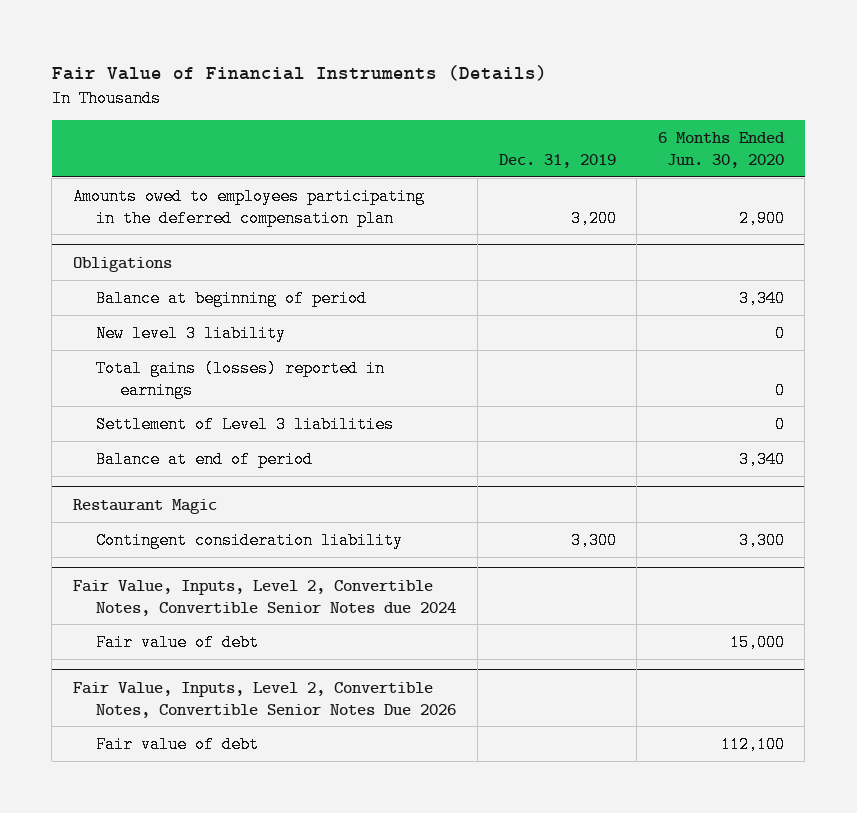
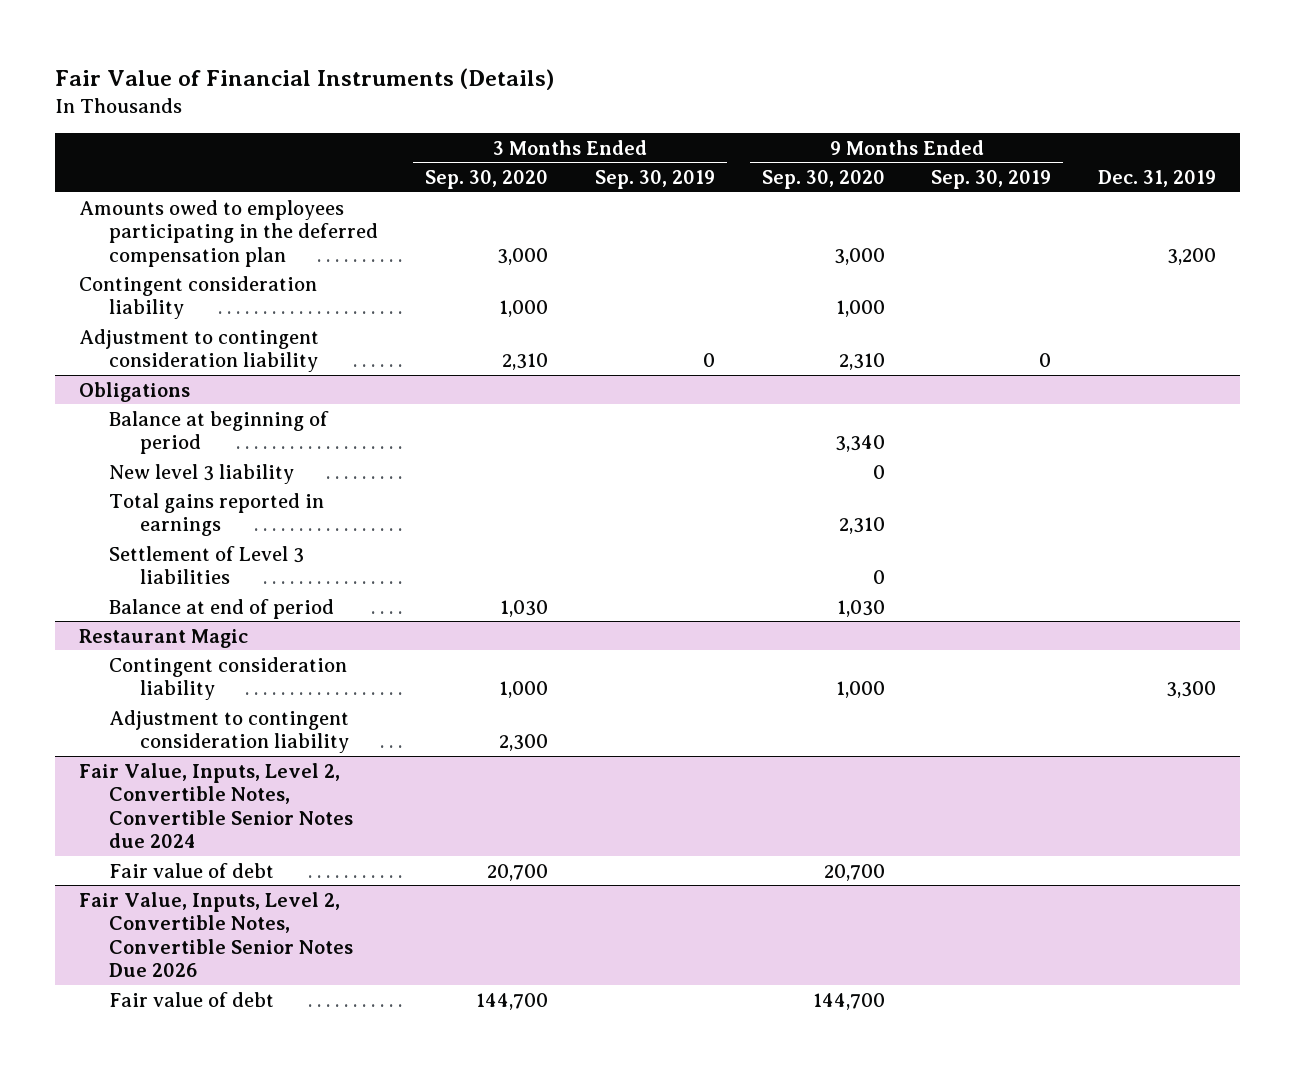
- | Dec. 31, 2019 | 6 Months Ended Jun. 30, 2020
+ | 3 Months Ended Sep. 30, 2020 | 3 Months Ended Sep. 30, 2019 | 9 Months Ended Sep. 30, 2020 | 9 Months Ended Sep. 30, 2019 | Dec. 31, 2019
+ Contingent consideration liability | 1,000 | | 1,000 | |
+ Adjustment to contingent consideration liability | 2,310 | 0 | 2,310 | 0 |
@ Obligations
- Total gains (losses) reported in earnings | | 0
+ Total gains reported in earnings | | | 2,310 | |
@ Restaurant Magic
+ Adjustment to contingent consideration liability | 2,300 | | | |

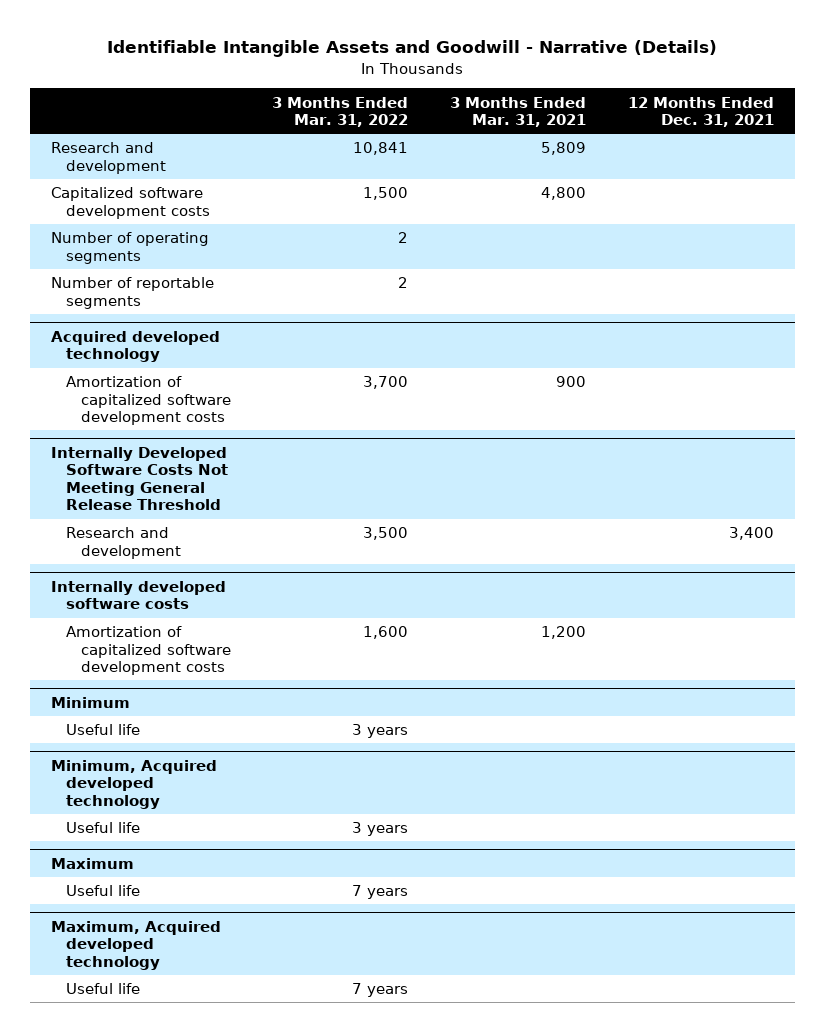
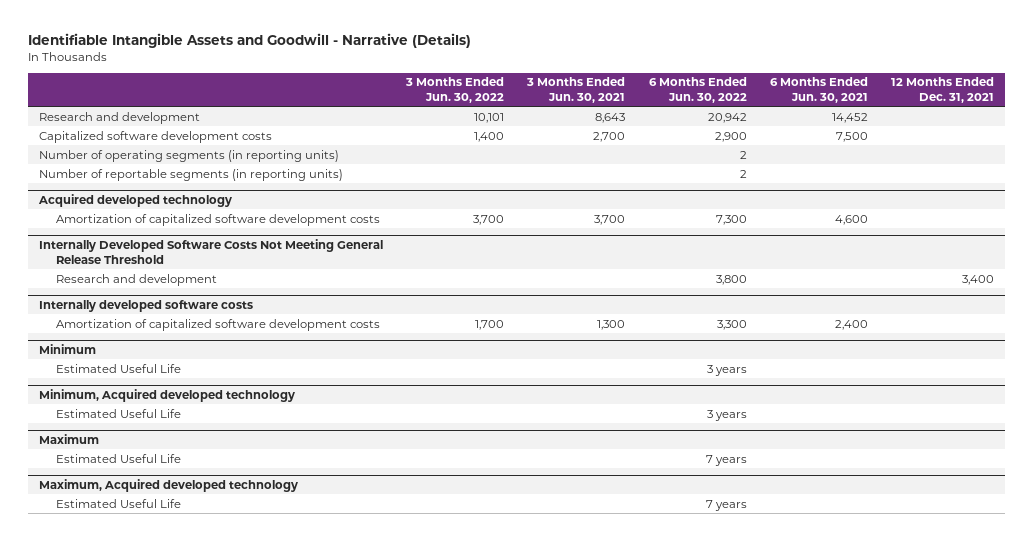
- | 3 Months Ended Mar. 31, 2022 | 3 Months Ended Mar. 31, 2021 | 12 Months Ended Dec. 31, 2021
+ | 3 Months Ended Jun. 30, 2022 | 3 Months Ended Jun. 30, 2021 | 6 Months Ended Jun. 30, 2022 | 6 Months Ended Jun. 30, 2021 | 12 Months Ended Dec. 31, 2021
- Number of operating segments | 2 | |
- Number of reportable segments | 2 | |
+ Number of operating segments (in reporting units) | | | 2 | |
+ Number of reportable segments (in reporting units) | | | 2 | |
@ Minimum
- Useful life | 3 years | |
+ Estimated Useful Life | | | 3 years | |
@ Minimum, Acquired developed technology
- Useful life | 3 years | |
+ Estimated Useful Life | | | 3 years | |
@ Maximum
- Useful life | 7 years | |
+ Estimated Useful Life | | | 7 years | |
@ Maximum, Acquired developed technology
- Useful life | 7 years | |
+ Estimated Useful Life | | | 7 years | |

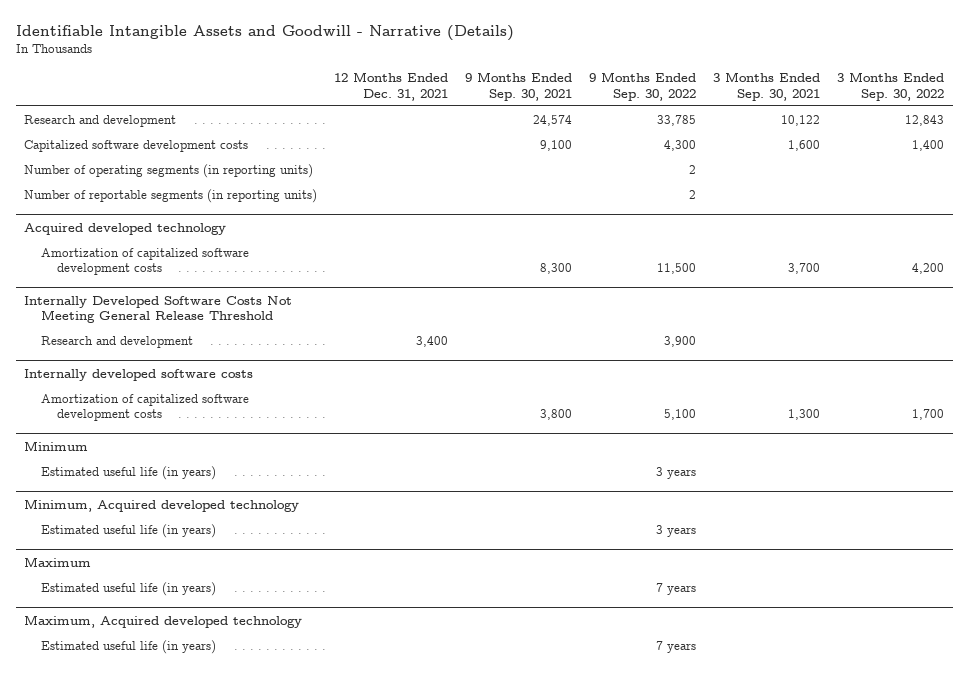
- | 3 Months Ended Jun. 30, 2022 | 3 Months Ended Jun. 30, 2021 | 6 Months Ended Jun. 30, 2022 | 6 Months Ended Jun. 30, 2021 | 12 Months Ended Dec. 31, 2021
+ | 12 Months Ended Dec. 31, 2021 | 9 Months Ended Sep. 30, 2021 | 9 Months Ended Sep. 30, 2022 | 3 Months Ended Sep. 30, 2021 | 3 Months Ended Sep. 30, 2022
@ Minimum
- Estimated Useful Life | | | 3 years | |
+ Estimated useful life (in years) | | | 3 years | |
@ Minimum, Acquired developed technology
- Estimated Useful Life | | | 3 years | |
+ Estimated useful life (in years) | | | 3 years | |
@ Maximum
- Estimated Useful Life | | | 7 years | |
+ Estimated useful life (in years) | | | 7 years | |
@ Maximum, Acquired developed technology
- Estimated Useful Life | | | 7 years | |
+ Estimated useful life (in years) | | | 7 years | |

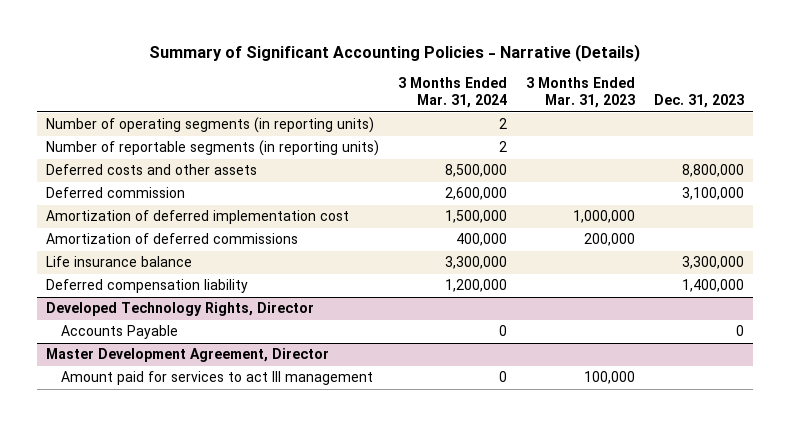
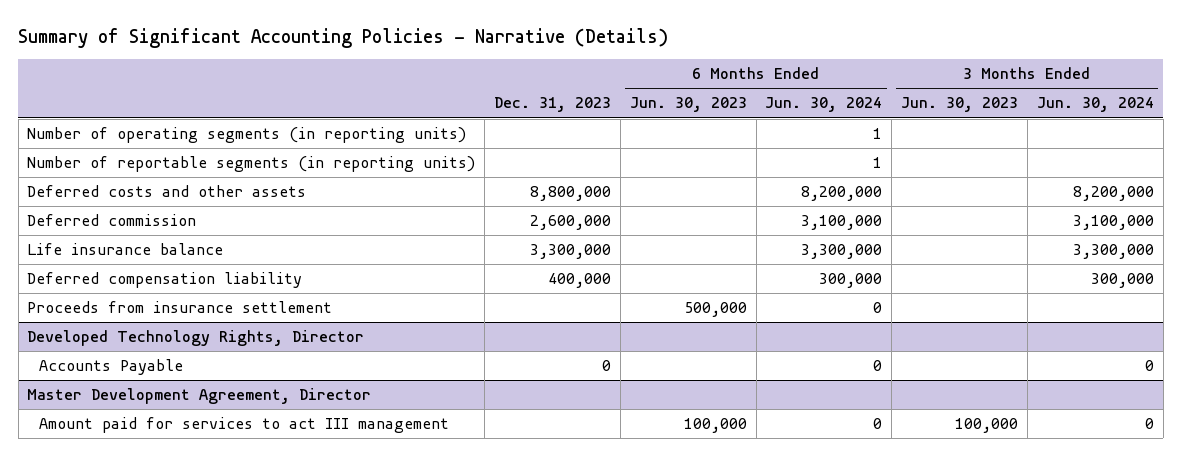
- | 3 Months Ended Mar. 31, 2024 | 3 Months Ended Mar. 31, 2023 | Dec. 31, 2023
+ | Dec. 31, 2023 | 6 Months Ended Jun. 30, 2023 | 6 Months Ended Jun. 30, 2024 | 3 Months Ended Jun. 30, 2023 | 3 Months Ended Jun. 30, 2024
- Deferred commission | 2,600,000 | | 3,100,000
- Amortization of deferred implementation cost | 1,500,000 | 1,000,000 |
- Amortization of deferred commissions | 400,000 | 200,000 |
+ Deferred commission | 2,600,000 | | 3,100,000 | | 3,100,000
- Deferred compensation liability | 1,200,000 | | 1,400,000
+ Deferred compensation liability | 400,000 | | 300,000 | | 300,000
+ Proceeds from insurance settlement | | 500,000 | 0 | |

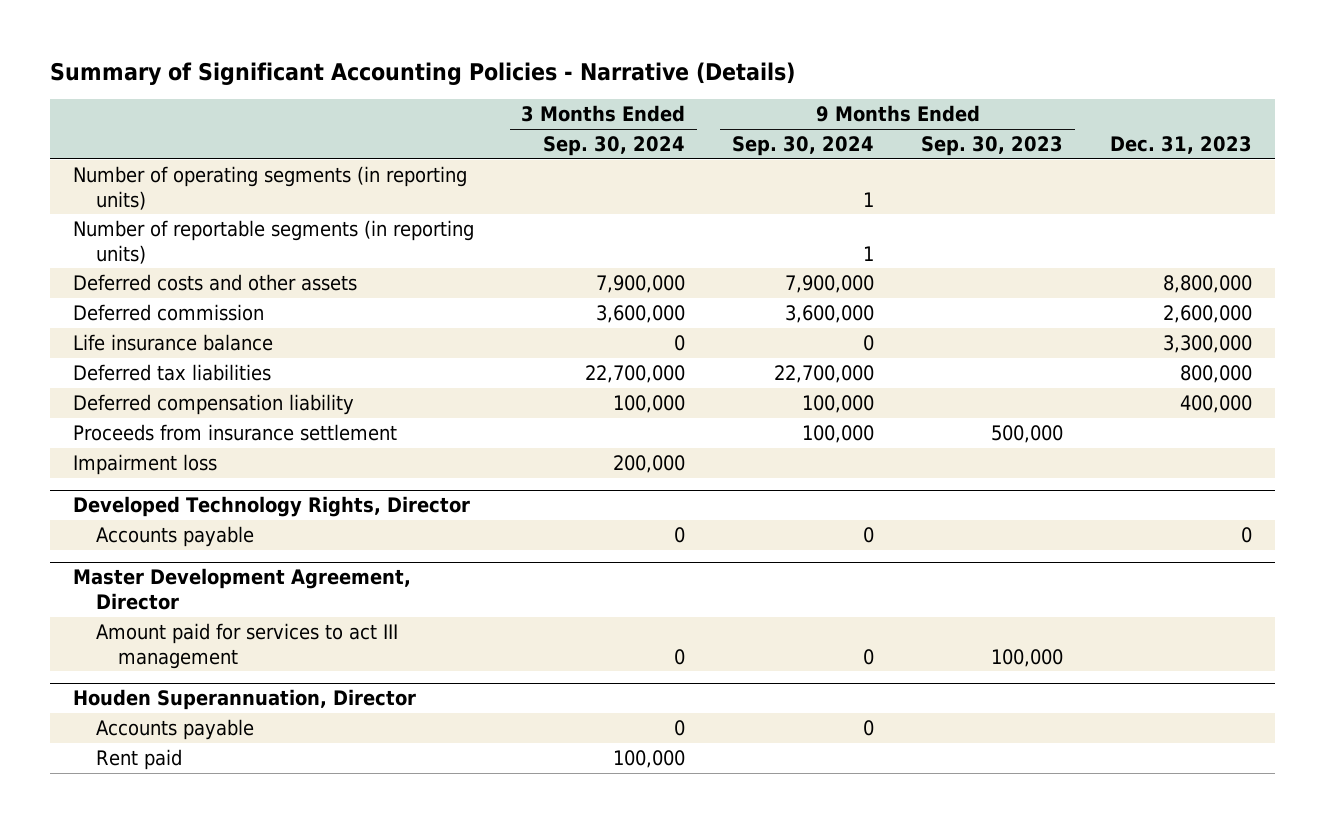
- | Dec. 31, 2023 | 6 Months Ended Jun. 30, 2023 | 6 Months Ended Jun. 30, 2024 | 3 Months Ended Jun. 30, 2023 | 3 Months Ended Jun. 30, 2024
+ | 3 Months Ended Sep. 30, 2024 | 9 Months Ended Sep. 30, 2024 | 9 Months Ended Sep. 30, 2023 | Dec. 31, 2023
+ Deferred tax liabilities | 22,700,000 | 22,700,000 | | 800,000
+ Impairment loss | 200,000 | | |
@ Developed Technology Rights, Director
- Accounts Payable | 0 | | 0 | | 0
+ Accounts payable | 0 | 0 | | 0
+ Houden Superannuation, Director
+ Accounts payable | 0 | 0 | |
+ Rent paid | 100,000 | | |

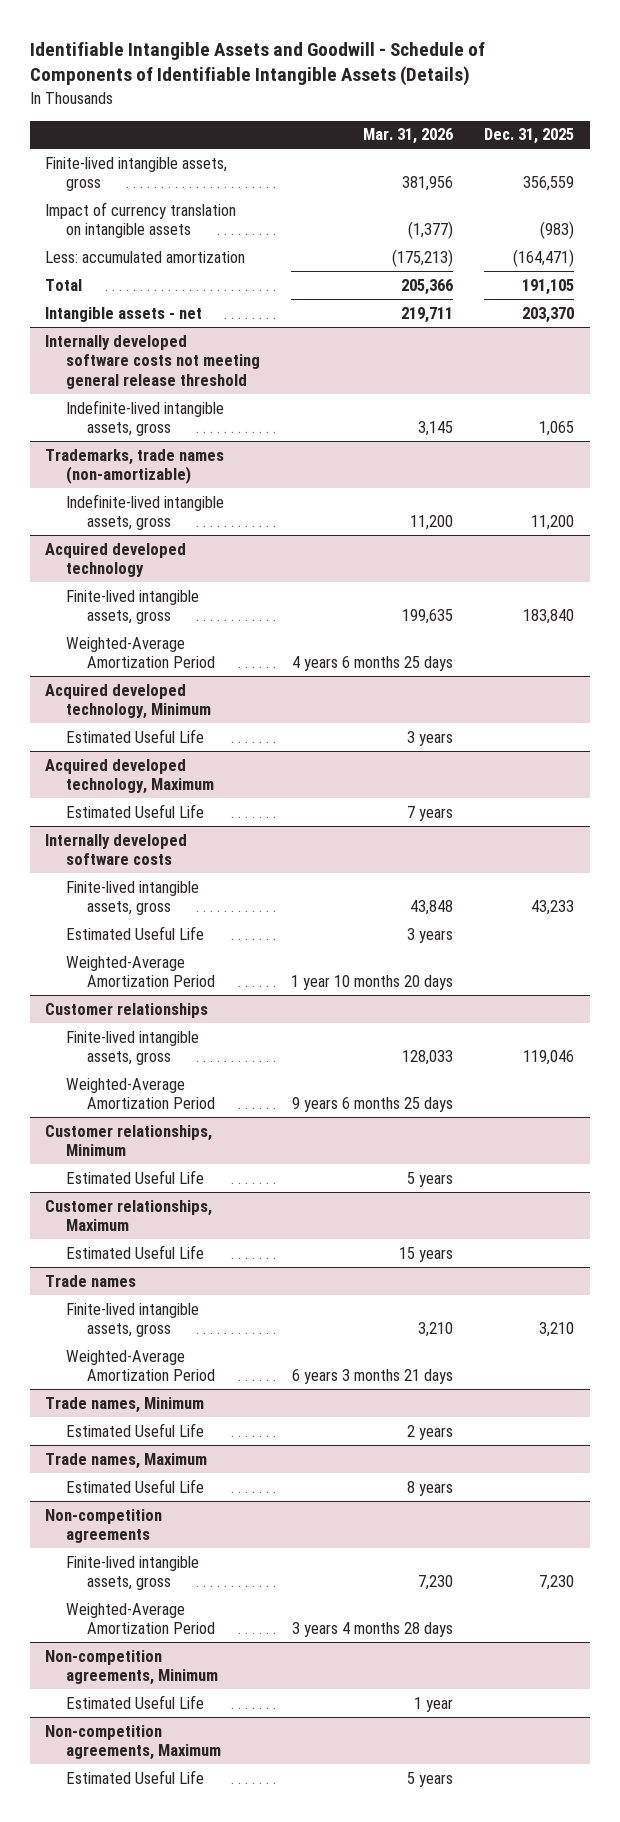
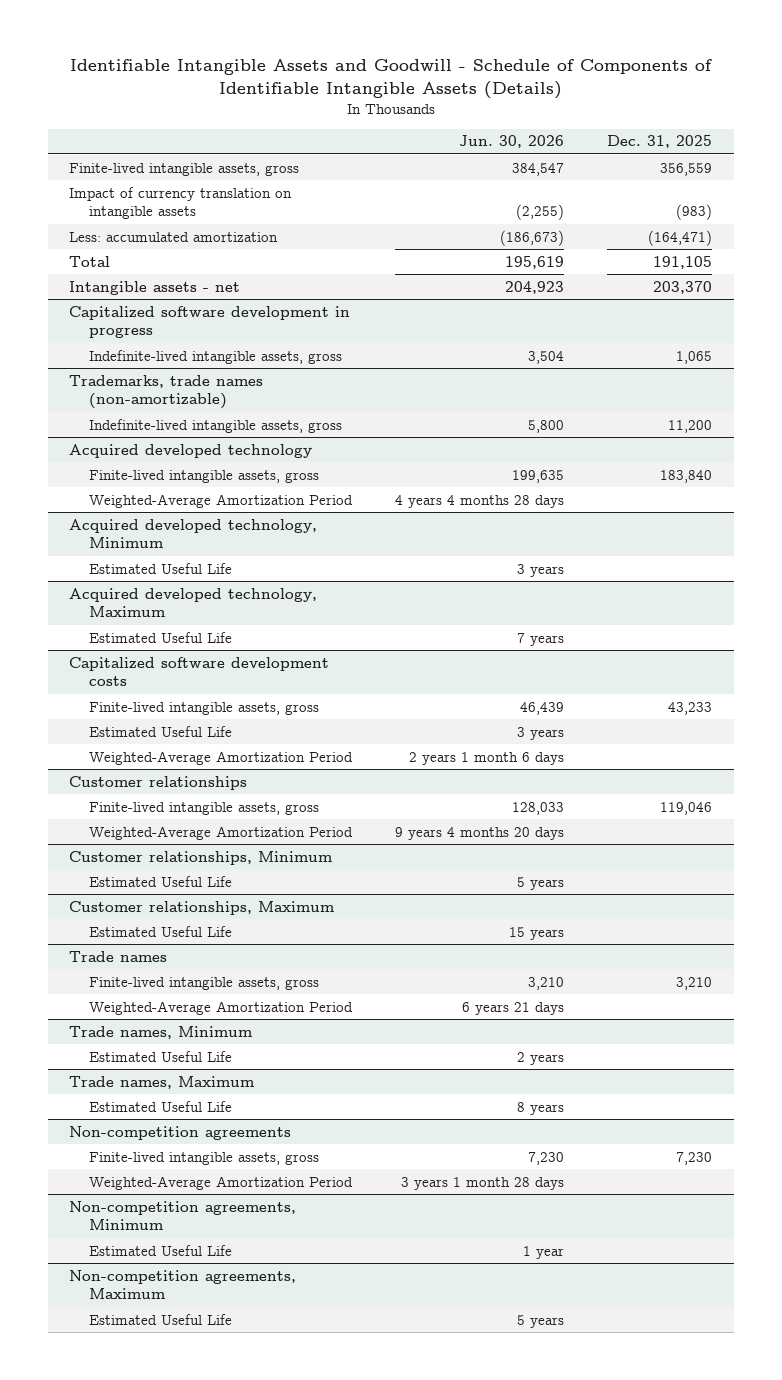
- | Mar. 31, 2026 | Dec. 31, 2025
+ | Jun. 30, 2026 | Dec. 31, 2025
- Internally developed software costs not meeting general release threshold
+ Capitalized software development in progress
- Internally developed software costs
+ Capitalized software development costs

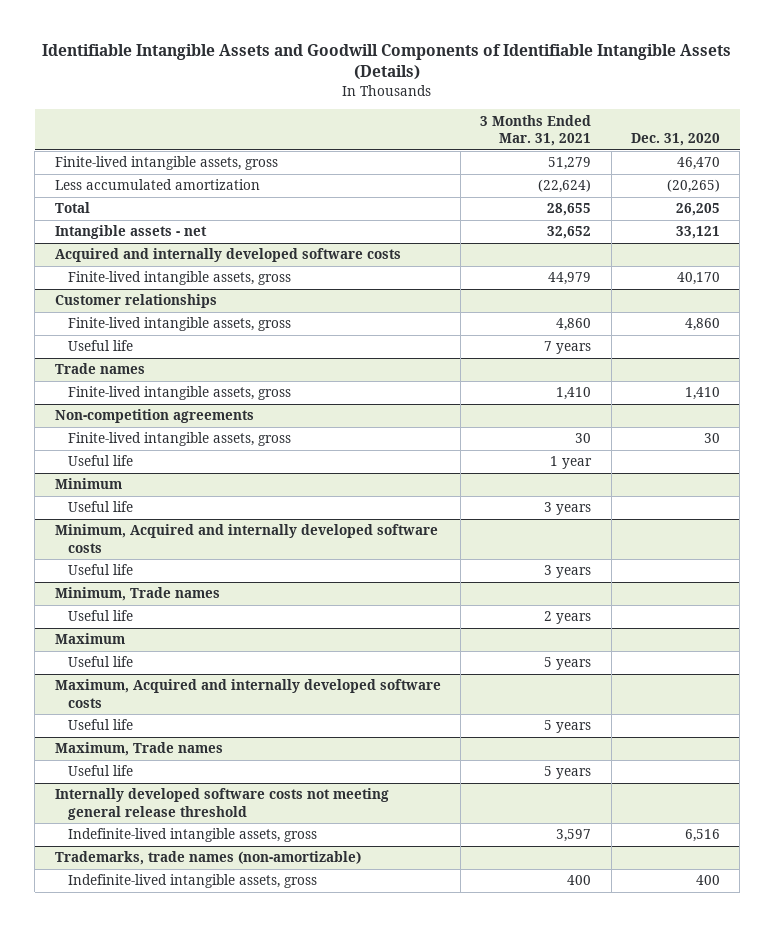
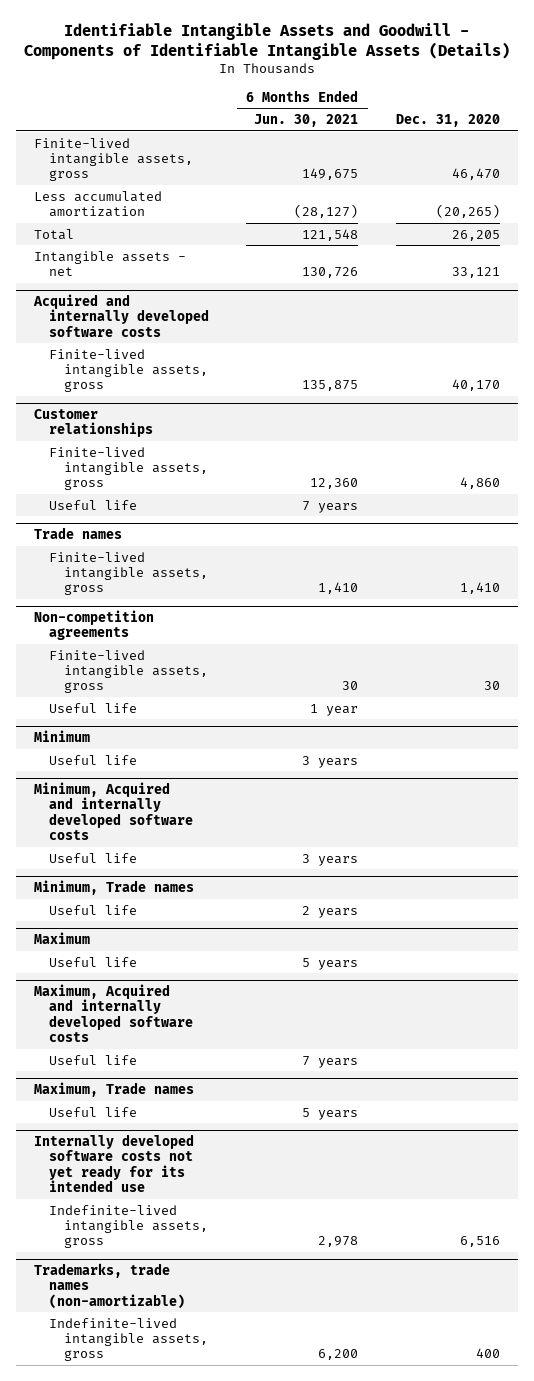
- Identifiable Intangible Assets and Goodwill Components of Identifiable Intangible Assets (Details)
+ Identifiable Intangible Assets and Goodwill - Components of Identifiable Intangible Assets (Details)
- | 3 Months Ended Mar. 31, 2021 | Dec. 31, 2020
+ | 6 Months Ended Jun. 30, 2021 | Dec. 31, 2020
- Internally developed software costs not meeting general release threshold
+ Internally developed software costs not yet ready for its intended use

